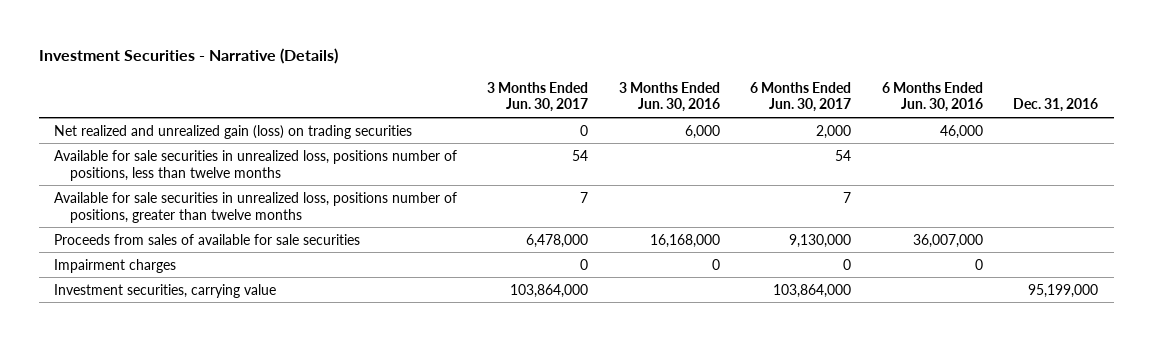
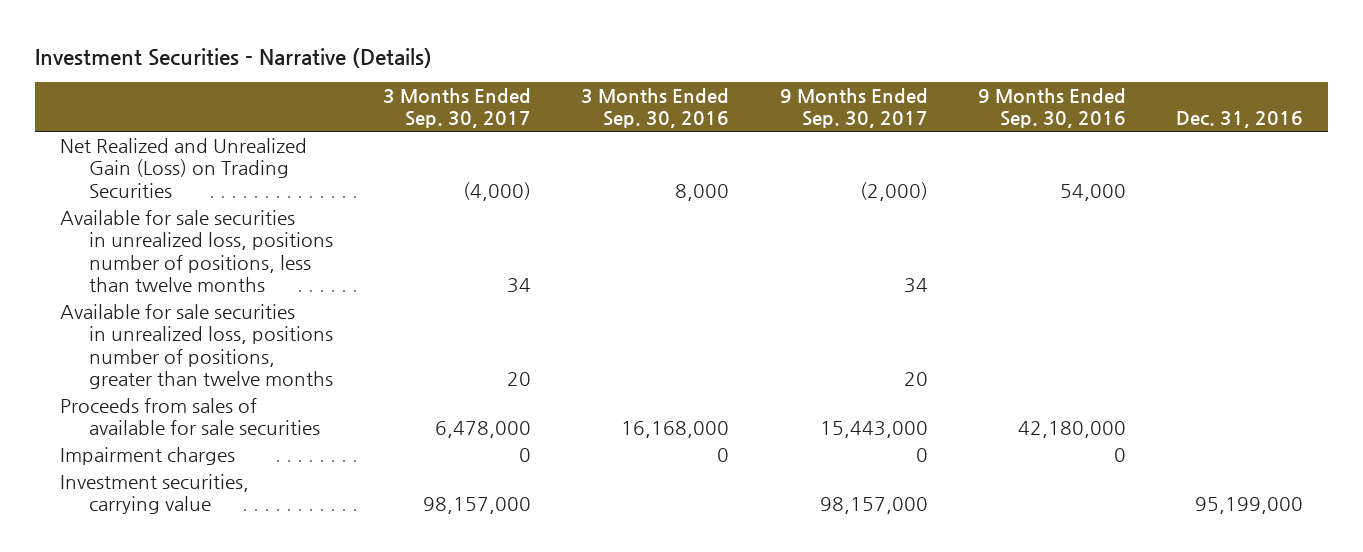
- | 3 Months Ended Jun. 30, 2017 | 3 Months Ended Jun. 30, 2016 | 6 Months Ended Jun. 30, 2017 | 6 Months Ended Jun. 30, 2016 | Dec. 31, 2016
+ | 3 Months Ended Sep. 30, 2017 | 3 Months Ended Sep. 30, 2016 | 9 Months Ended Sep. 30, 2017 | 9 Months Ended Sep. 30, 2016 | Dec. 31, 2016
- Net realized and unrealized gain (loss) on trading securities | 0 | 6,000 | 2,000 | 46,000 |
+ Net Realized and Unrealized Gain (Loss) on Trading Securities | (4,000) | 8,000 | (2,000) | 54,000 |

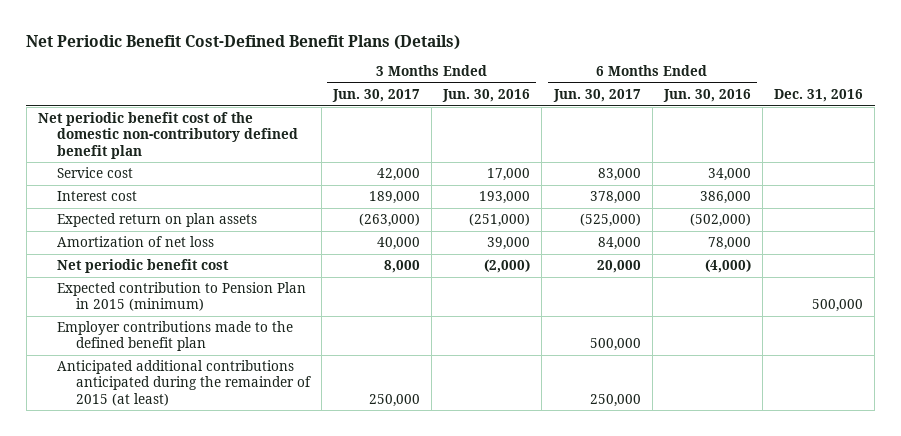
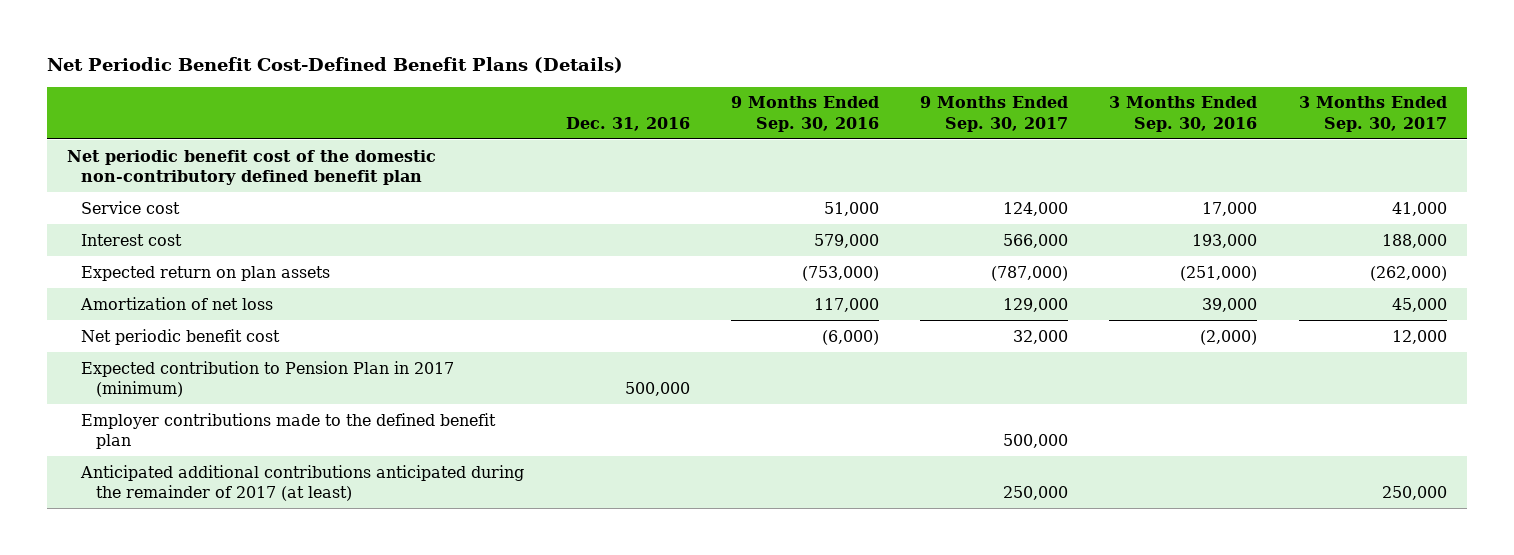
- | 3 Months Ended Jun. 30, 2017 | 3 Months Ended Jun. 30, 2016 | 6 Months Ended Jun. 30, 2017 | 6 Months Ended Jun. 30, 2016 | Dec. 31, 2016
+ | Dec. 31, 2016 | 9 Months Ended Sep. 30, 2016 | 9 Months Ended Sep. 30, 2017 | 3 Months Ended Sep. 30, 2016 | 3 Months Ended Sep. 30, 2017
- Expected contribution to Pension Plan in 2015 (minimum) | | | | | 500,000
+ Expected contribution to Pension Plan in 2017 (minimum) | 500,000 | | | |
- Anticipated additional contributions anticipated during the remainder of 2015 (at least) | 250,000 | | 250,000 | |
+ Anticipated additional contributions anticipated during the remainder of 2017 (at least) | | | 250,000 | | 250,000

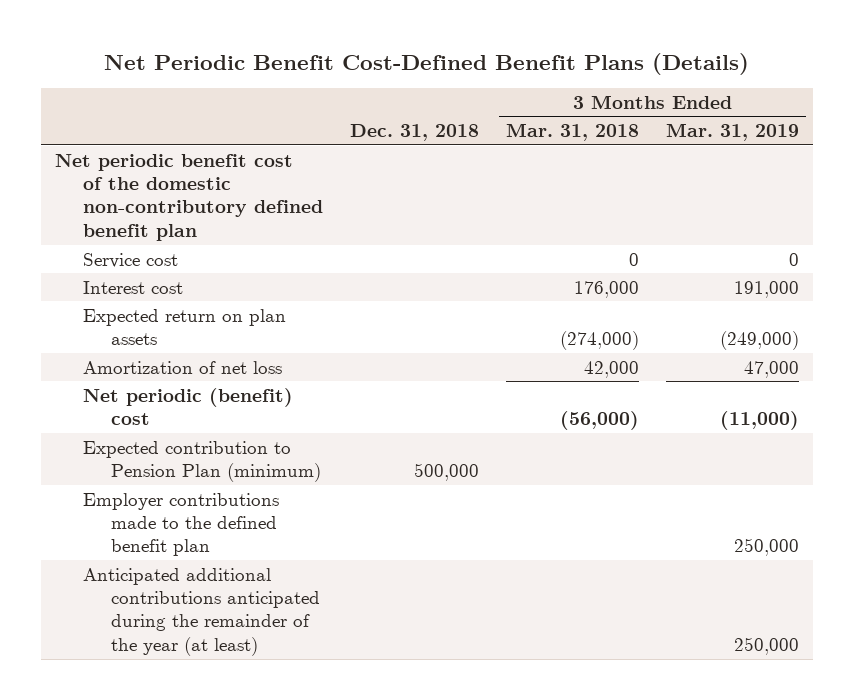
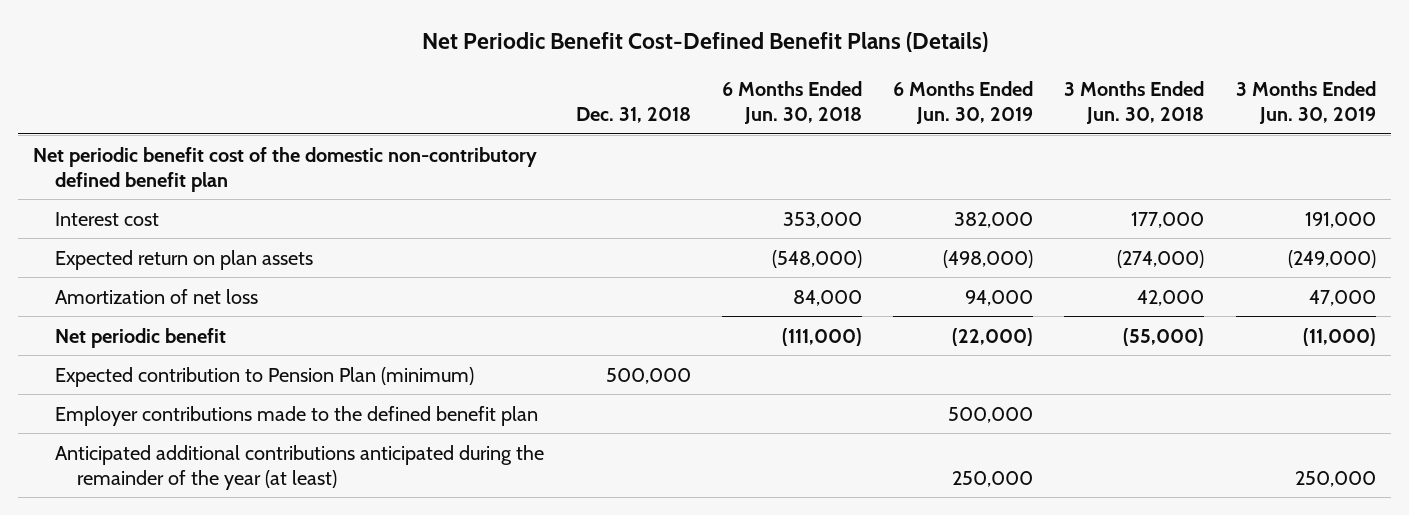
- | Dec. 31, 2018 | 3 Months Ended Mar. 31, 2018 | 3 Months Ended Mar. 31, 2019
+ | Dec. 31, 2018 | 6 Months Ended Jun. 30, 2018 | 6 Months Ended Jun. 30, 2019 | 3 Months Ended Jun. 30, 2018 | 3 Months Ended Jun. 30, 2019
- Service cost | | 0 | 0
- Net periodic (benefit) cost | | (56,000) | (11,000)
+ Net periodic benefit | | (111,000) | (22,000) | (55,000) | (11,000)

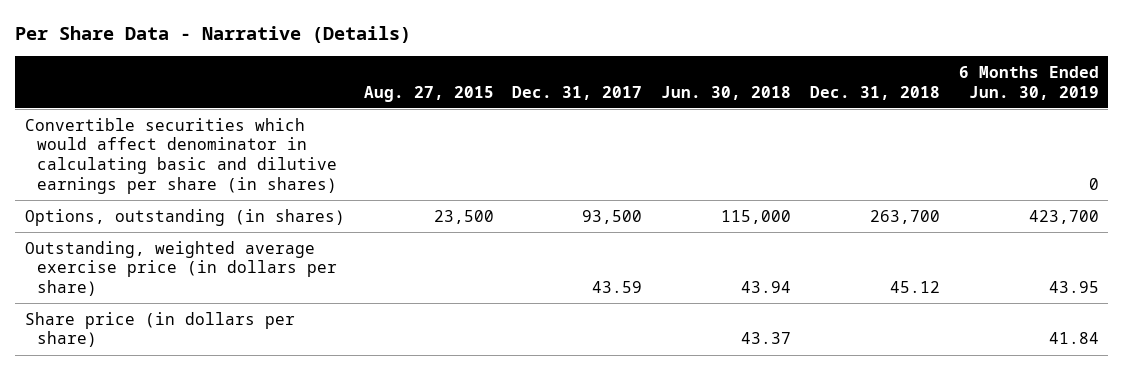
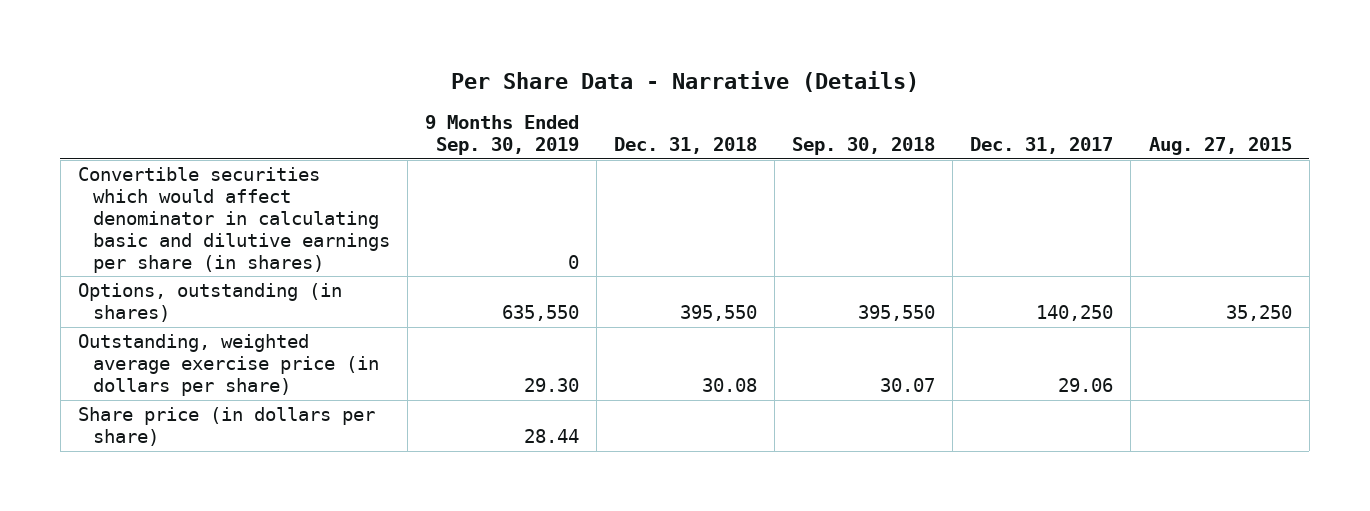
- | Aug. 27, 2015 | Dec. 31, 2017 | Jun. 30, 2018 | Dec. 31, 2018 | 6 Months Ended Jun. 30, 2019
+ | 9 Months Ended Sep. 30, 2019 | Dec. 31, 2018 | Sep. 30, 2018 | Dec. 31, 2017 | Aug. 27, 2015
- Options, outstanding (in shares) | 23,500 | 93,500 | 115,000 | 263,700 | 423,700
- Outstanding, weighted average exercise price (in dollars per share) | | 43.59 | 43.94 | 45.12 | 43.95
+ Options, outstanding (in shares) | 635,550 | 395,550 | 395,550 | 140,250 | 35,250
+ Outstanding, weighted average exercise price (in dollars per share) | 29.30 | 30.08 | 30.07 | 29.06 |

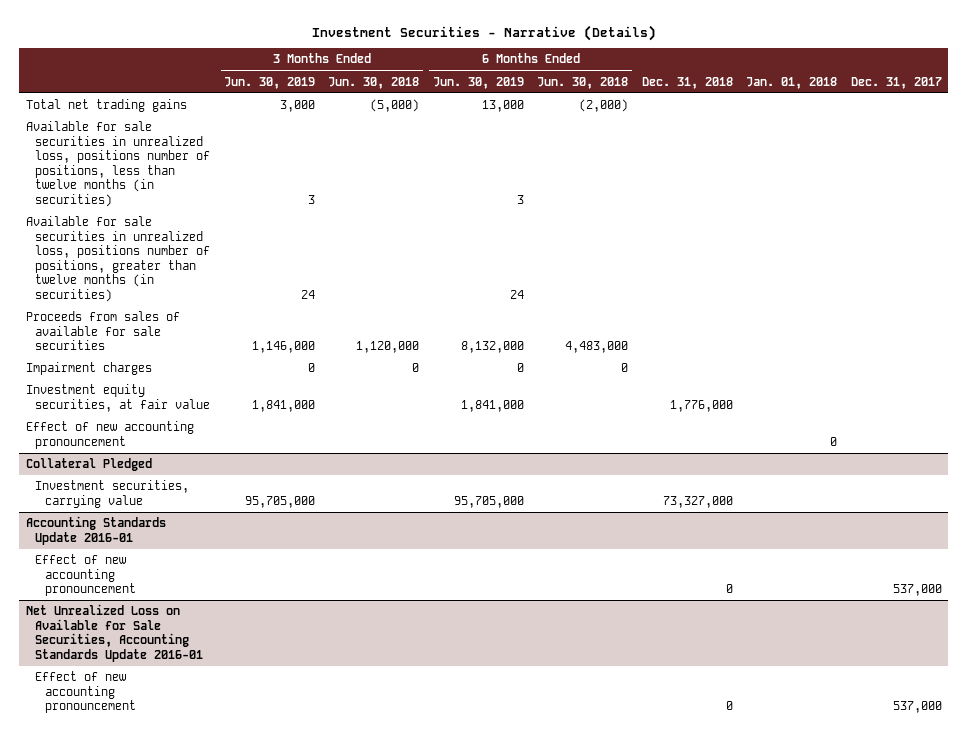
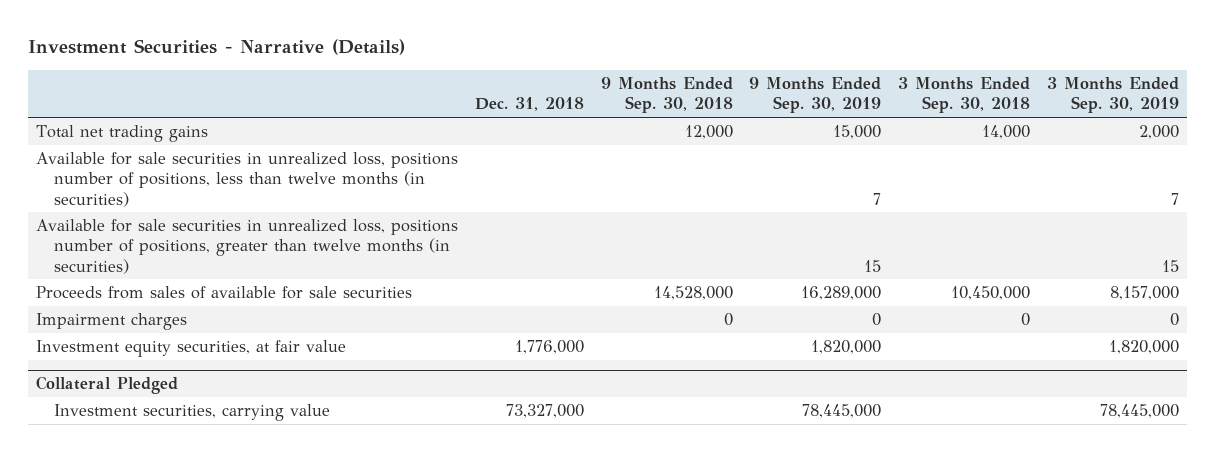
- | 3 Months Ended Jun. 30, 2019 | 3 Months Ended Jun. 30, 2018 | 6 Months Ended Jun. 30, 2019 | 6 Months Ended Jun. 30, 2018 | Dec. 31, 2018 | Jan. 01, 2018 | Dec. 31, 2017
+ | Dec. 31, 2018 | 9 Months Ended Sep. 30, 2018 | 9 Months Ended Sep. 30, 2019 | 3 Months Ended Sep. 30, 2018 | 3 Months Ended Sep. 30, 2019
- Effect of new accounting pronouncement | | | | | | 0 |
- Accounting Standards Update 2016-01
- Effect of new accounting pronouncement | | | | | 0 | | 537,000
- Net Unrealized Loss on Available for Sale Securities, Accounting Standards Update 2016-01
- Effect of new accounting pronouncement | | | | | 0 | | 537,000

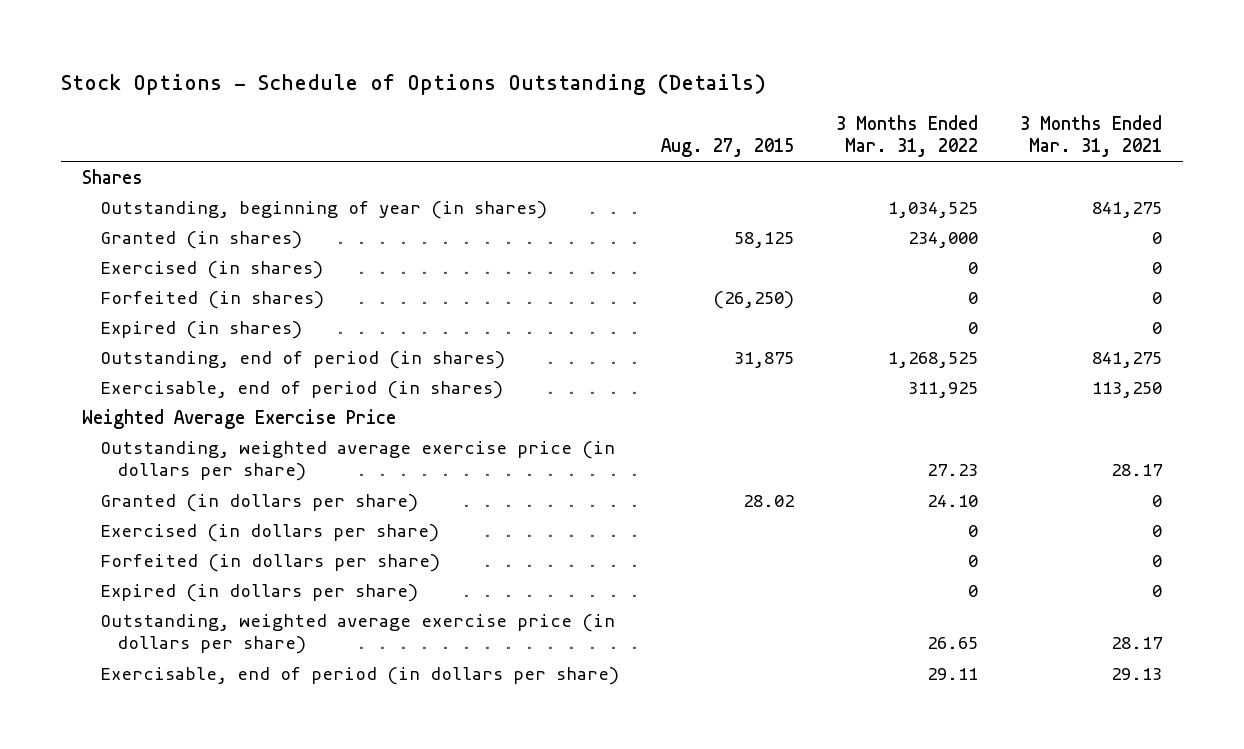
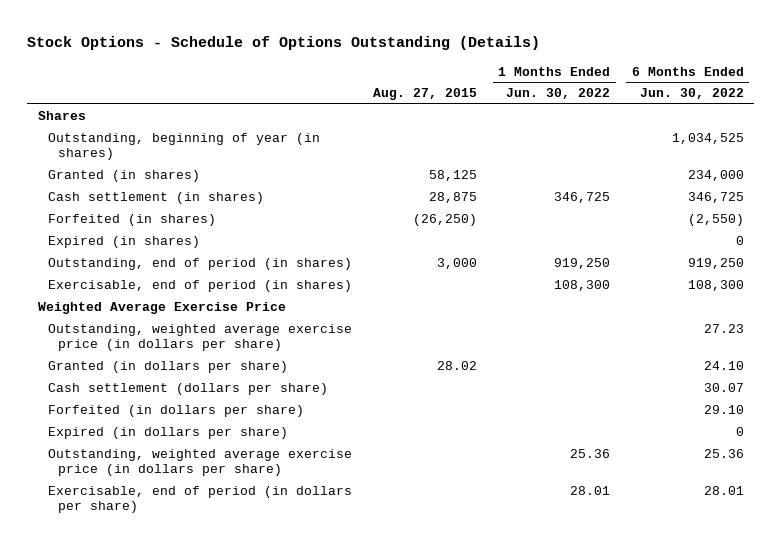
- | Aug. 27, 2015 | 3 Months Ended Mar. 31, 2022 | 3 Months Ended Mar. 31, 2021
+ | Aug. 27, 2015 | 1 Months Ended Jun. 30, 2022 | 6 Months Ended Jun. 30, 2022
- Exercised (in shares) | | 0 | 0
+ Cash settlement (in shares) | 28,875 | 346,725 | 346,725
- Outstanding, end of period (in shares) | 31,875 | 1,268,525 | 841,275
+ Outstanding, end of period (in shares) | 3,000 | 919,250 | 919,250
- Exercised (in dollars per share) | | 0 | 0
+ Cash settlement (dollars per share) | | | 30.07

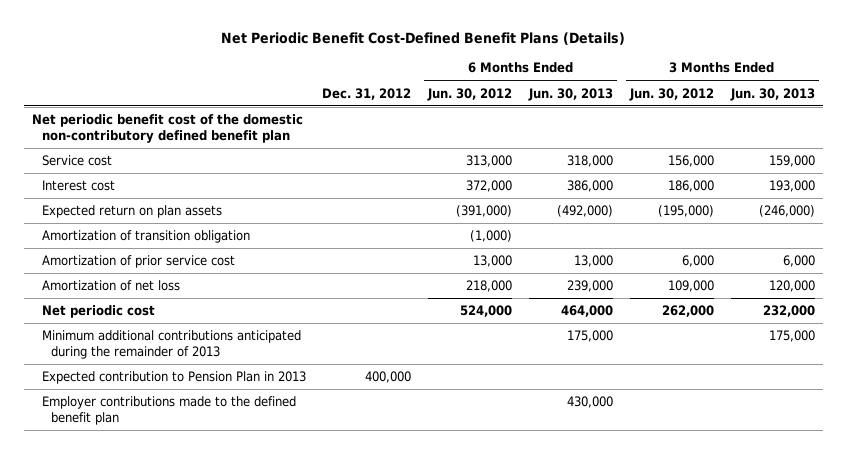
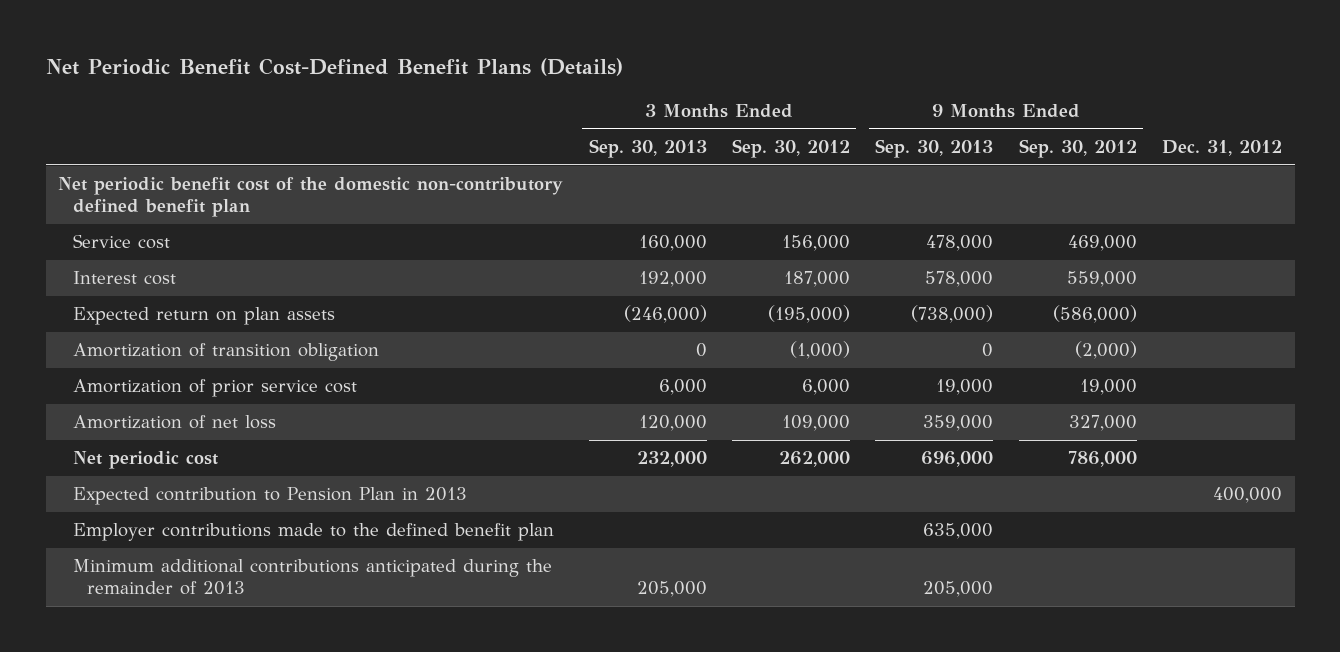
- | Dec. 31, 2012 | 6 Months Ended Jun. 30, 2012 | 6 Months Ended Jun. 30, 2013 | 3 Months Ended Jun. 30, 2012 | 3 Months Ended Jun. 30, 2013
+ | 3 Months Ended Sep. 30, 2013 | 3 Months Ended Sep. 30, 2012 | 9 Months Ended Sep. 30, 2013 | 9 Months Ended Sep. 30, 2012 | Dec. 31, 2012
moved down: Minimum additional contributions anticipated during the remainder of 2013 | 205,000 | | 205,000 | |

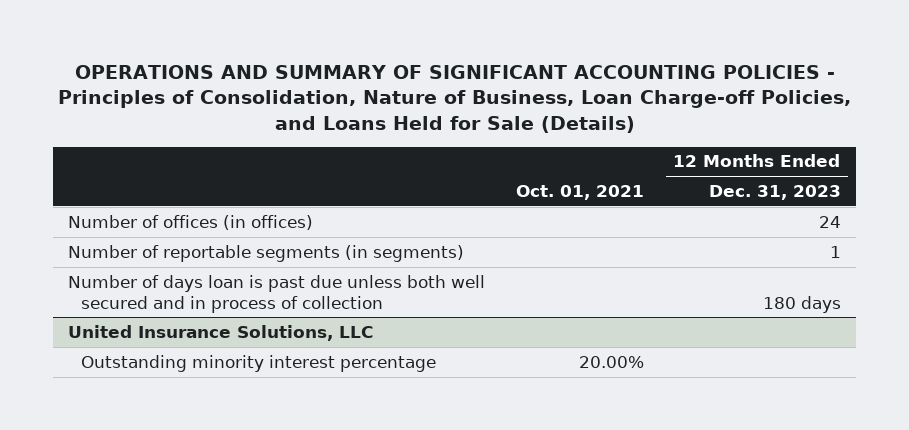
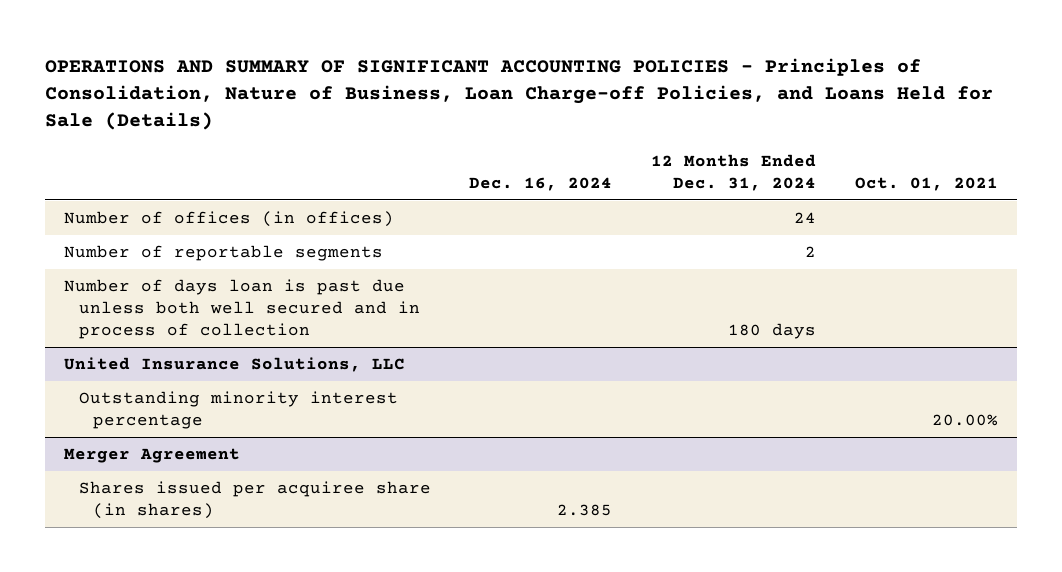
- | Oct. 01, 2021 | 12 Months Ended Dec. 31, 2023
+ | Dec. 16, 2024 | 12 Months Ended Dec. 31, 2024 | Oct. 01, 2021
- Number of reportable segments (in segments) | | 1
+ Number of reportable segments | | 2 |
+ Merger Agreement
+ Shares issued per acquiree share (in shares) | 2.385 | |

